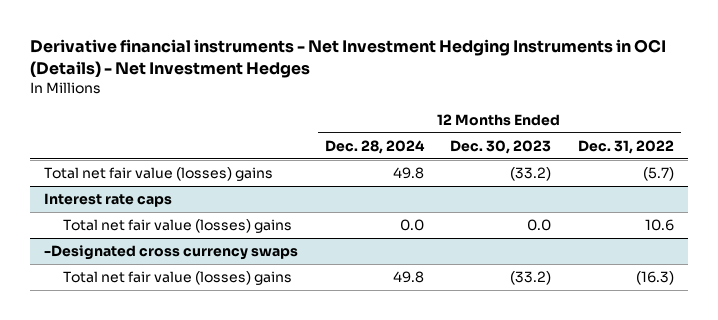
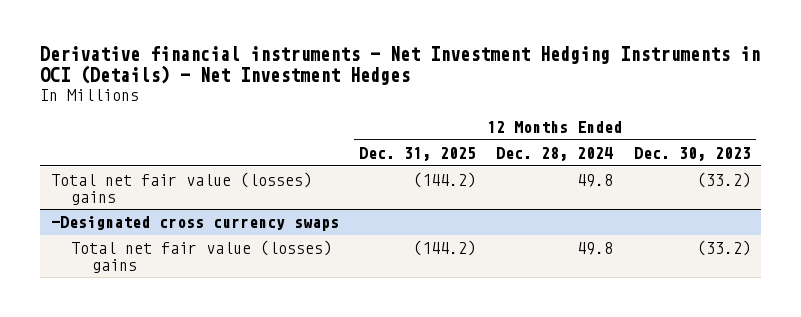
- | 12 Months Ended Dec. 28, 2024 | 12 Months Ended Dec. 30, 2023 | 12 Months Ended Dec. 31, 2022
+ | 12 Months Ended Dec. 31, 2025 | 12 Months Ended Dec. 28, 2024 | 12 Months Ended Dec. 30, 2023
- Interest rate caps
- Total net fair value (losses) gains | 0.0 | 0.0 | 10.6

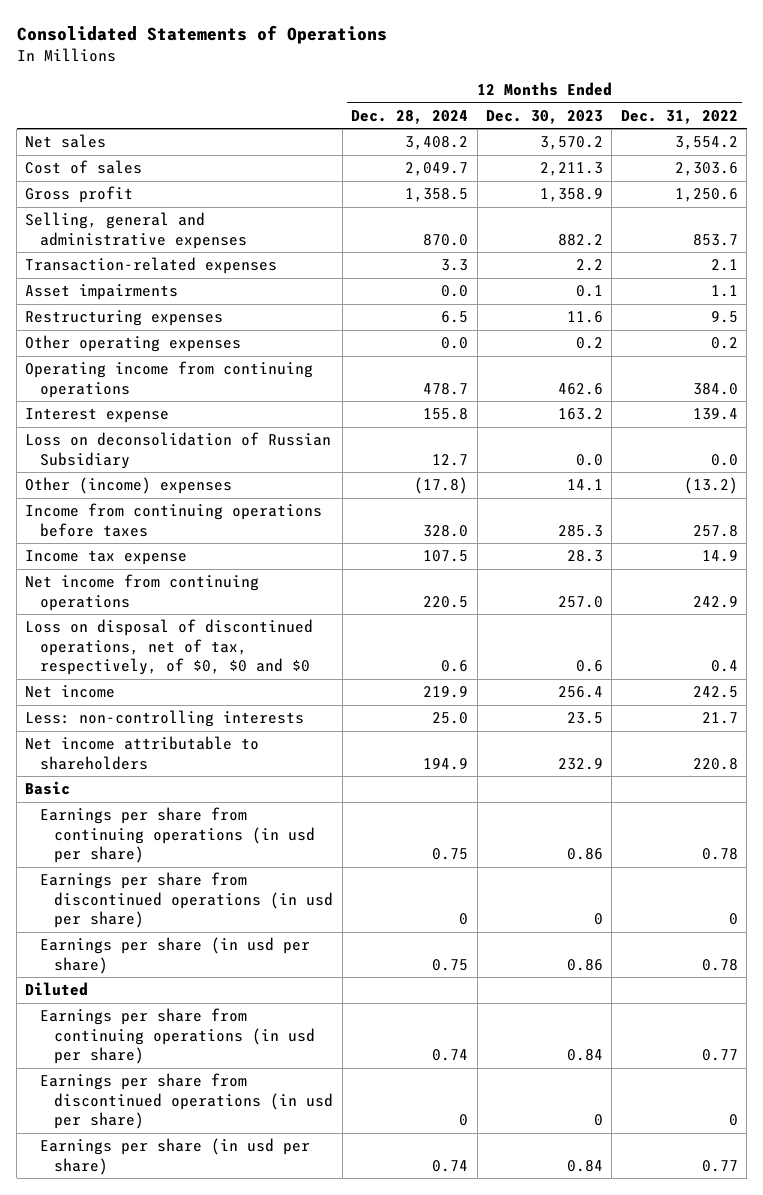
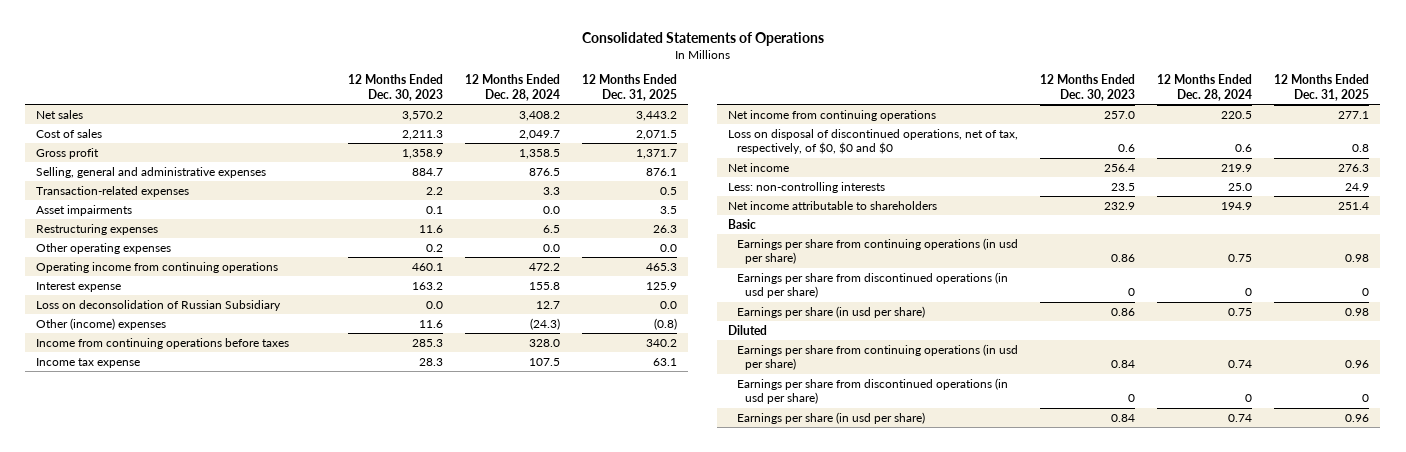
- | 12 Months Ended Dec. 28, 2024 | 12 Months Ended Dec. 30, 2023 | 12 Months Ended Dec. 31, 2022
+ | 12 Months Ended Dec. 30, 2023 | 12 Months Ended Dec. 28, 2024 | 12 Months Ended Dec. 31, 2025
- Selling, general and administrative expenses | 870.0 | 882.2 | 853.7
+ Selling, general and administrative expenses | 884.7 | 876.5 | 876.1
- Operating income from continuing operations | 478.7 | 462.6 | 384.0
+ Operating income from continuing operations | 460.1 | 472.2 | 465.3
- Other (income) expenses | (17.8) | 14.1 | (13.2)
+ Other (income) expenses | 11.6 | (24.3) | (0.8)

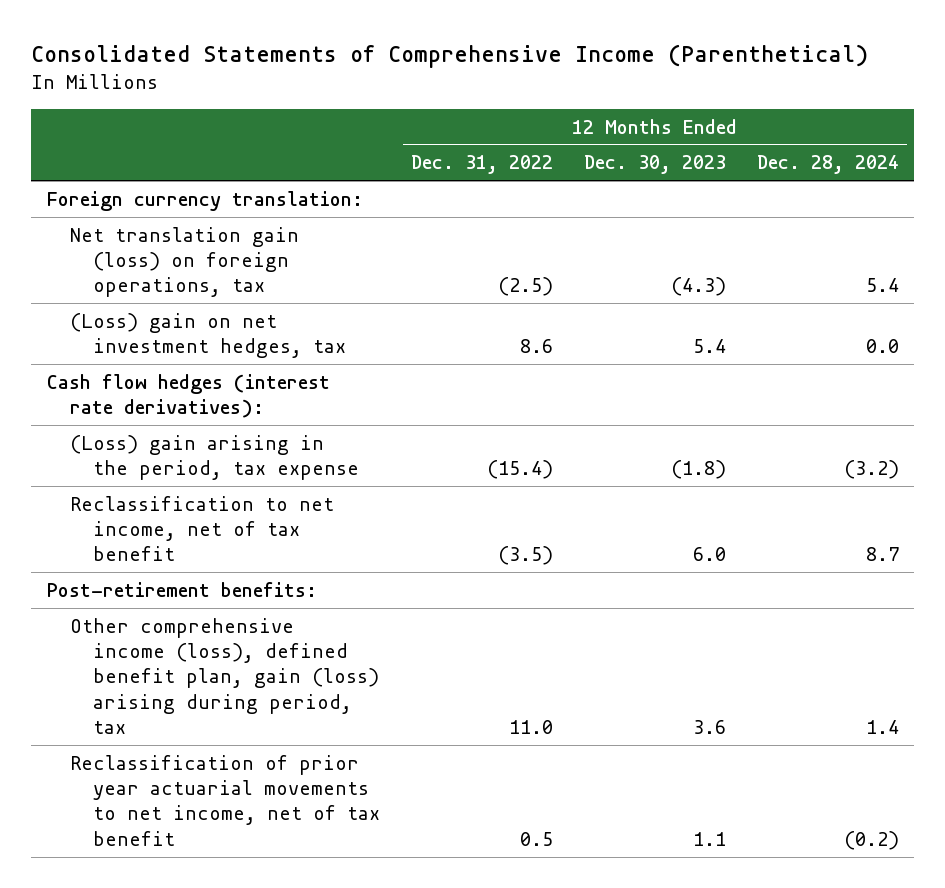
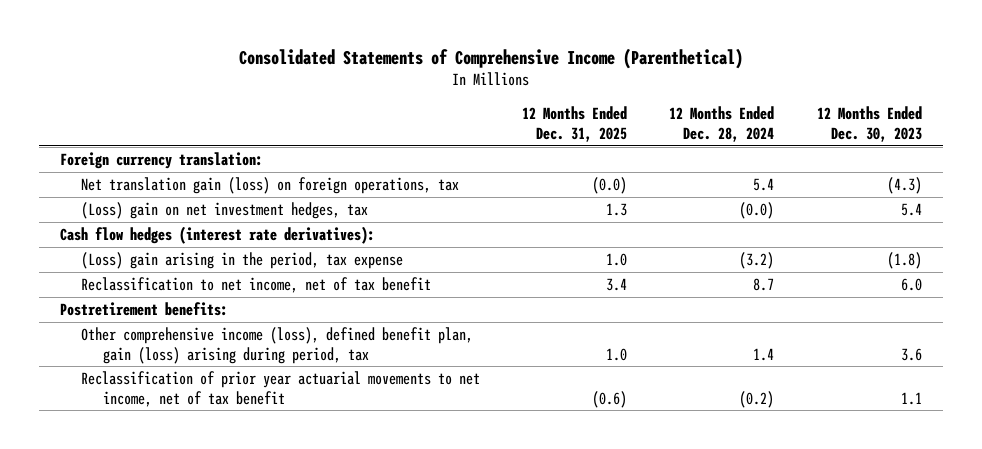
- | 12 Months Ended Dec. 31, 2022 | 12 Months Ended Dec. 30, 2023 | 12 Months Ended Dec. 28, 2024
+ | 12 Months Ended Dec. 31, 2025 | 12 Months Ended Dec. 28, 2024 | 12 Months Ended Dec. 30, 2023
- (Loss) gain on net investment hedges, tax | 8.6 | 5.4 | 0.0
+ (Loss) gain on net investment hedges, tax | 1.3 | (0.0) | 5.4
- Post-retirement benefits:
+ Postretirement benefits:

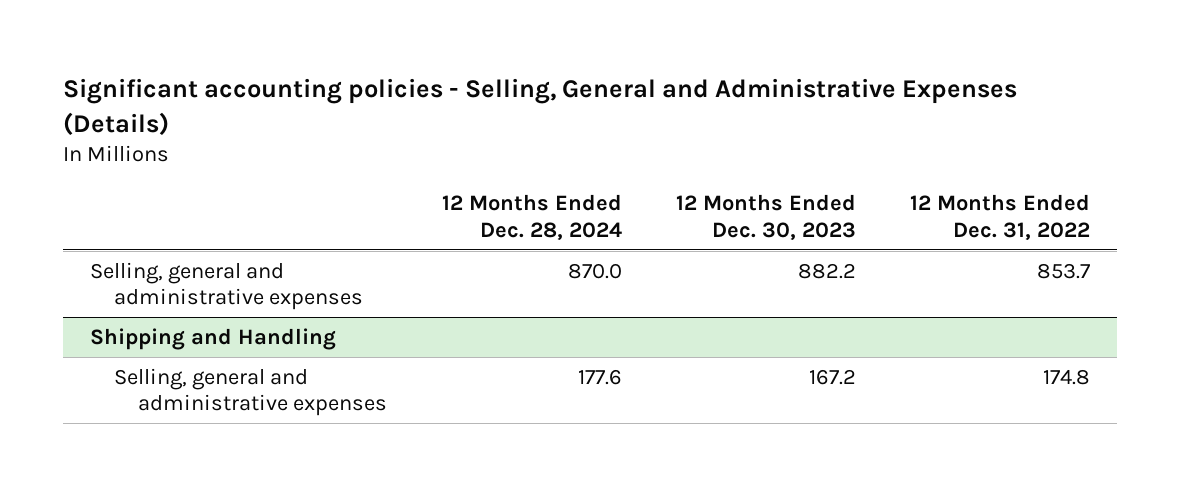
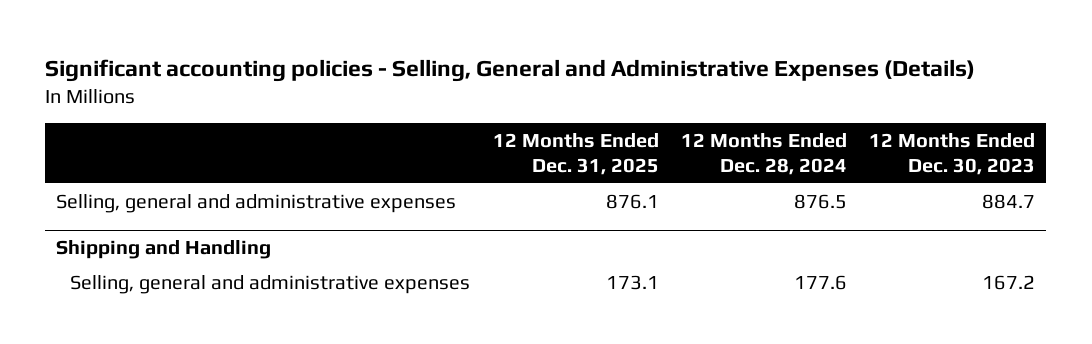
- | 12 Months Ended Dec. 28, 2024 | 12 Months Ended Dec. 30, 2023 | 12 Months Ended Dec. 31, 2022
+ | 12 Months Ended Dec. 31, 2025 | 12 Months Ended Dec. 28, 2024 | 12 Months Ended Dec. 30, 2023
- Selling, general and administrative expenses | 870.0 | 882.2 | 853.7
+ Selling, general and administrative expenses | 876.1 | 876.5 | 884.7

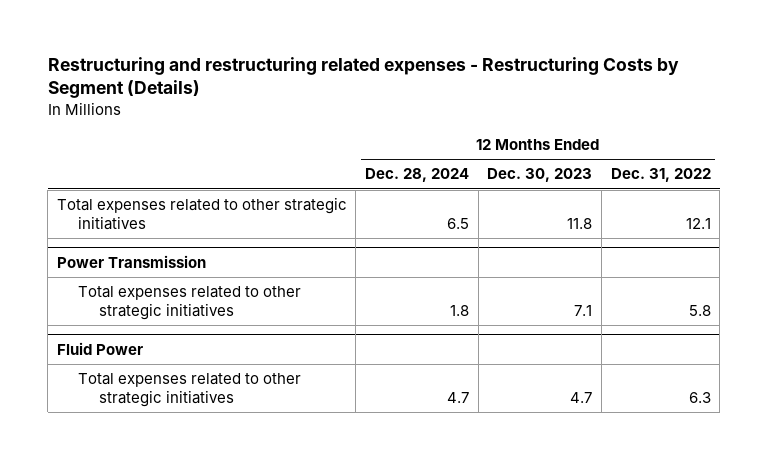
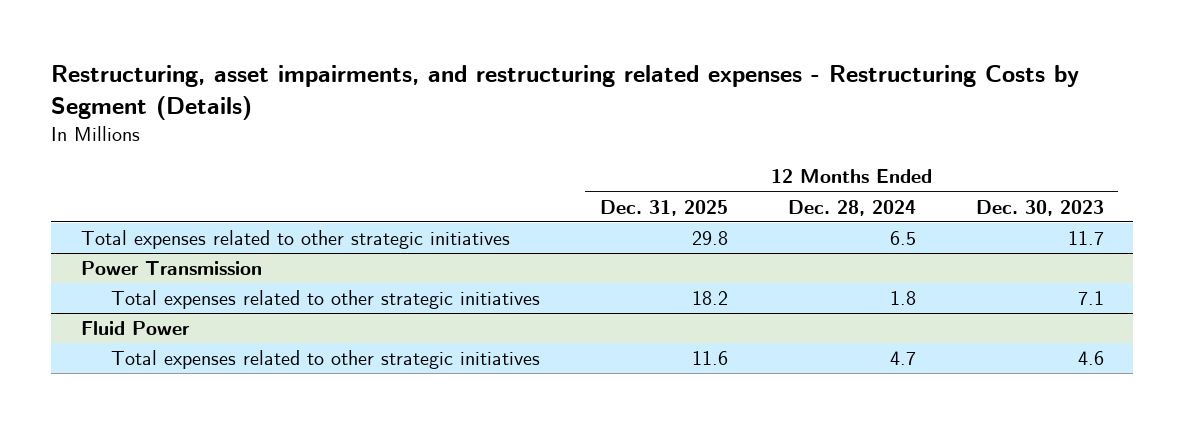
- Restructuring and restructuring related expenses - Restructuring Costs by Segment (Details)
+ Restructuring, asset impairments, and restructuring related expenses - Restructuring Costs by Segment (Details)
- | 12 Months Ended Dec. 28, 2024 | 12 Months Ended Dec. 30, 2023 | 12 Months Ended Dec. 31, 2022
+ | 12 Months Ended Dec. 31, 2025 | 12 Months Ended Dec. 28, 2024 | 12 Months Ended Dec. 30, 2023
- Total expenses related to other strategic initiatives | 6.5 | 11.8 | 12.1
+ Total expenses related to other strategic initiatives | 29.8 | 6.5 | 11.7
@ Fluid Power
- Total expenses related to other strategic initiatives | 4.7 | 4.7 | 6.3
+ Total expenses related to other strategic initiatives | 11.6 | 4.7 | 4.6

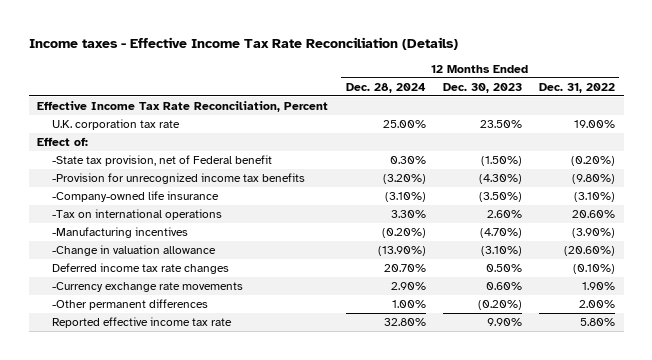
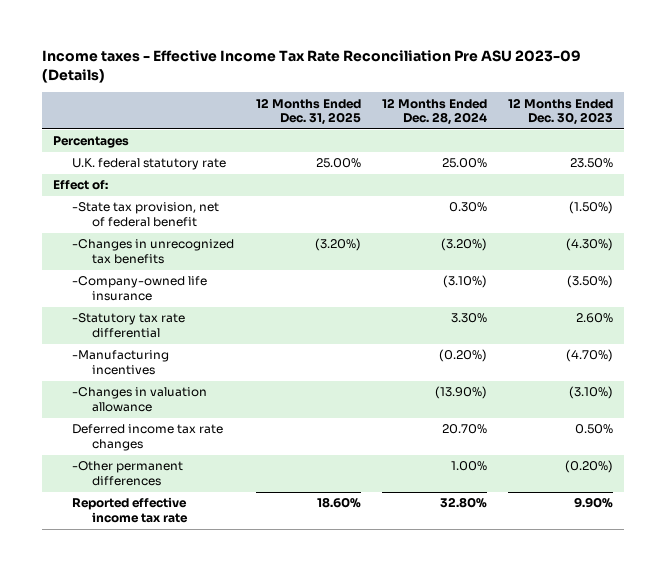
- Income taxes - Effective Income Tax Rate Reconciliation (Details)
+ Income taxes - Effective Income Tax Rate Reconciliation Pre ASU 2023-09 (Details)
- | 12 Months Ended Dec. 28, 2024 | 12 Months Ended Dec. 30, 2023 | 12 Months Ended Dec. 31, 2022
+ | 12 Months Ended Dec. 31, 2025 | 12 Months Ended Dec. 28, 2024 | 12 Months Ended Dec. 30, 2023
- Effective Income Tax Rate Reconciliation, Percent
- U.K. corporation tax rate | 25.00% | 23.50% | 19.00%
+ Percentages
+ U.K. federal statutory rate | 25.00% | 25.00% | 23.50%
- -State tax provision, net of Federal benefit | 0.30% | (1.50%) | (0.20%)
- -Provision for unrecognized income tax benefits | (3.20%) | (4.30%) | (9.80%)
+ -State tax provision, net of federal benefit | | 0.30% | (1.50%)
+ -Changes in unrecognized tax benefits | (3.20%) | (3.20%) | (4.30%)
- -Tax on international operations | 3.30% | 2.60% | 20.60%
+ -Statutory tax rate differential | | 3.30% | 2.60%
- -Change in valuation allowance | (13.90%) | (3.10%) | (20.60%)
+ -Changes in valuation allowance | | (13.90%) | (3.10%)
- -Currency exchange rate movements | 2.90% | 0.60% | 1.90%

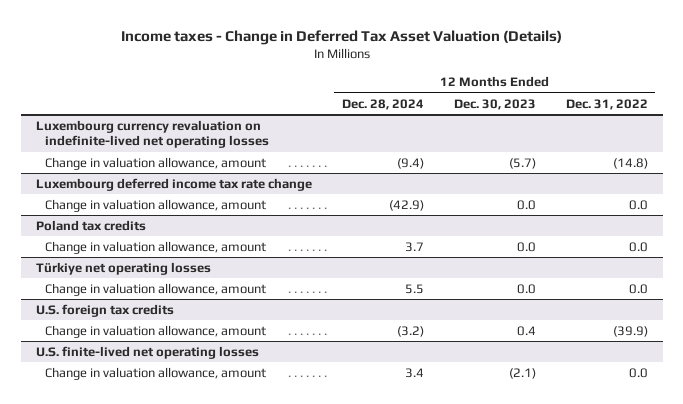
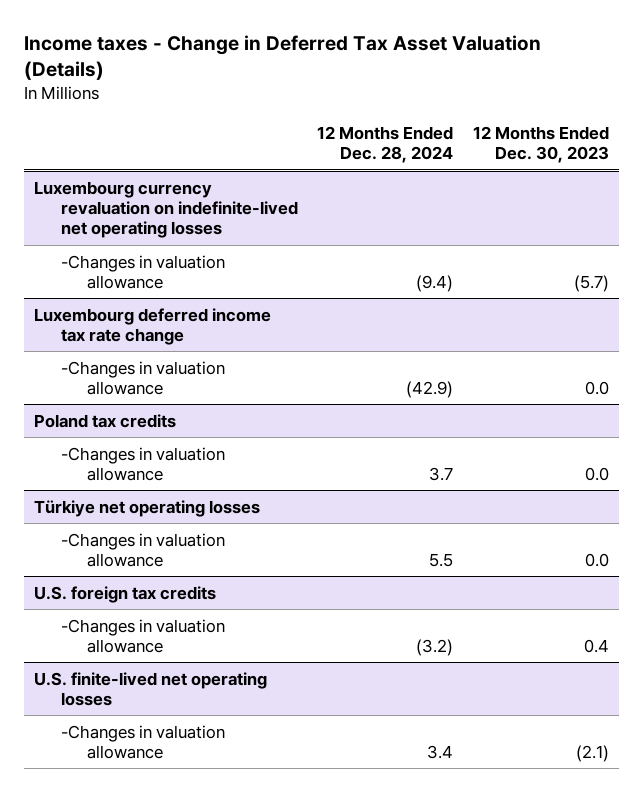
- | 12 Months Ended Dec. 28, 2024 | 12 Months Ended Dec. 30, 2023 | 12 Months Ended Dec. 31, 2022
+ | 12 Months Ended Dec. 28, 2024 | 12 Months Ended Dec. 30, 2023
@ Luxembourg currency revaluation on indefinite-lived net operating losses
- Change in valuation allowance, amount | (9.4) | (5.7) | (14.8)
+ -Changes in valuation allowance | (9.4) | (5.7)
@ Luxembourg deferred income tax rate change
- Change in valuation allowance, amount | (42.9) | 0.0 | 0.0
+ -Changes in valuation allowance | (42.9) | 0.0
@ Poland tax credits
- Change in valuation allowance, amount | 3.7 | 0.0 | 0.0
+ -Changes in valuation allowance | 3.7 | 0.0
@ Türkiye net operating losses
- Change in valuation allowance, amount | 5.5 | 0.0 | 0.0
+ -Changes in valuation allowance | 5.5 | 0.0
@ U.S. foreign tax credits
- Change in valuation allowance, amount | (3.2) | 0.4 | (39.9)
+ -Changes in valuation allowance | (3.2) | 0.4
@ U.S. finite-lived net operating losses
- Change in valuation allowance, amount | 3.4 | (2.1) | 0.0
+ -Changes in valuation allowance | 3.4 | (2.1)

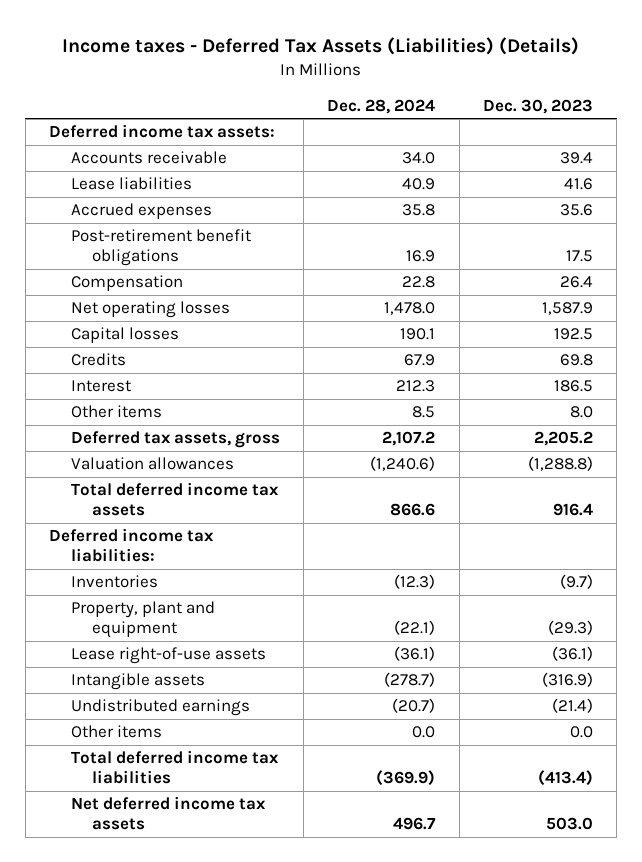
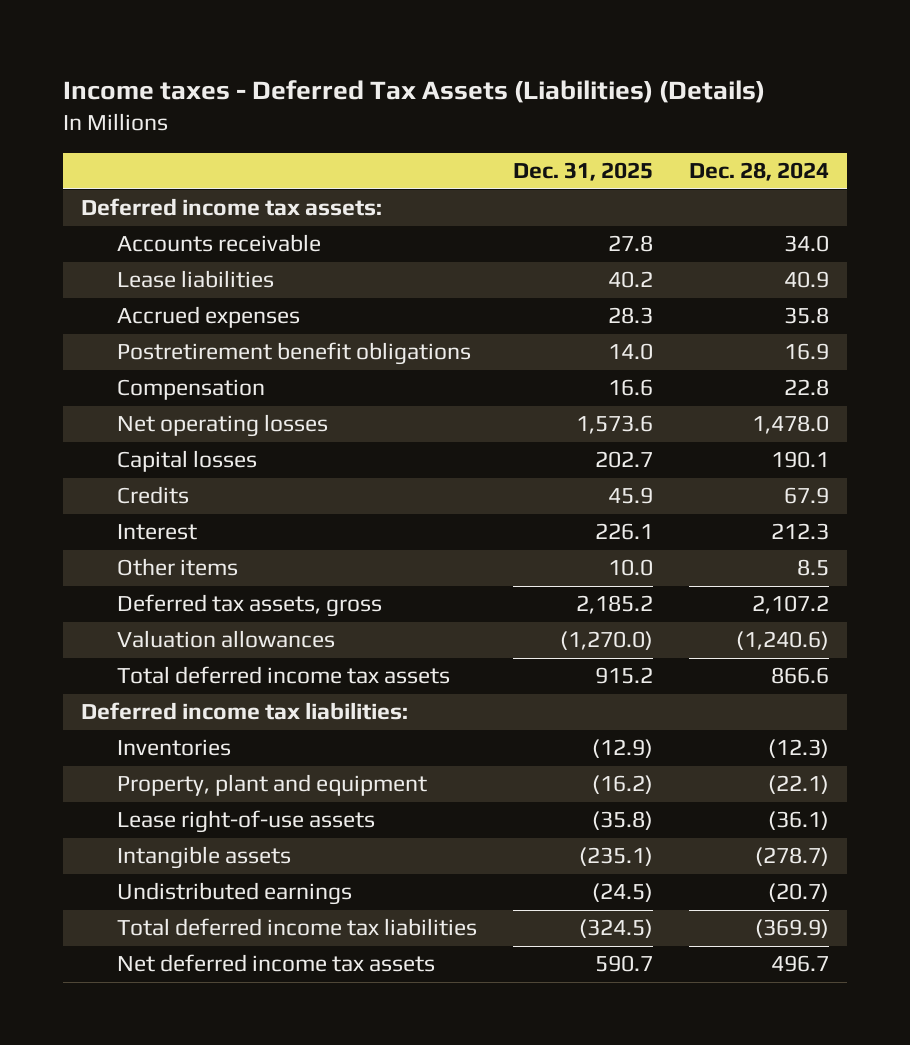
- | Dec. 28, 2024 | Dec. 30, 2023
+ | Dec. 31, 2025 | Dec. 28, 2024
- Post-retirement benefit obligations | 16.9 | 17.5
+ Postretirement benefit obligations | 14.0 | 16.9
- Other items | 0.0 | 0.0

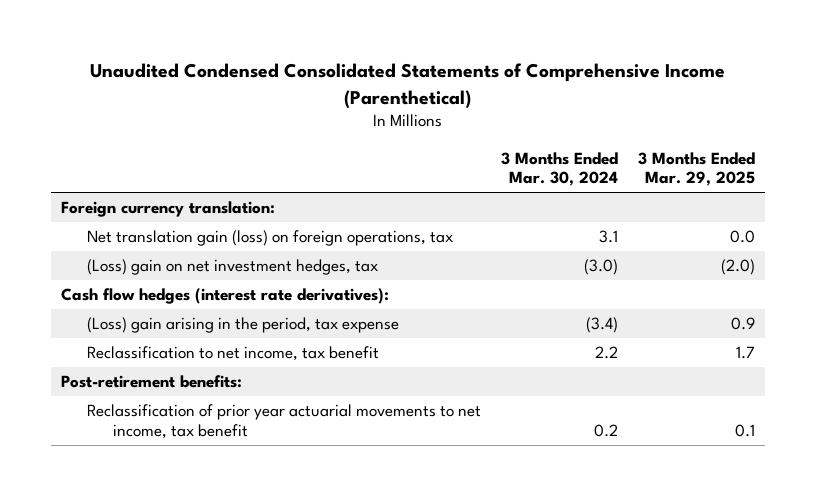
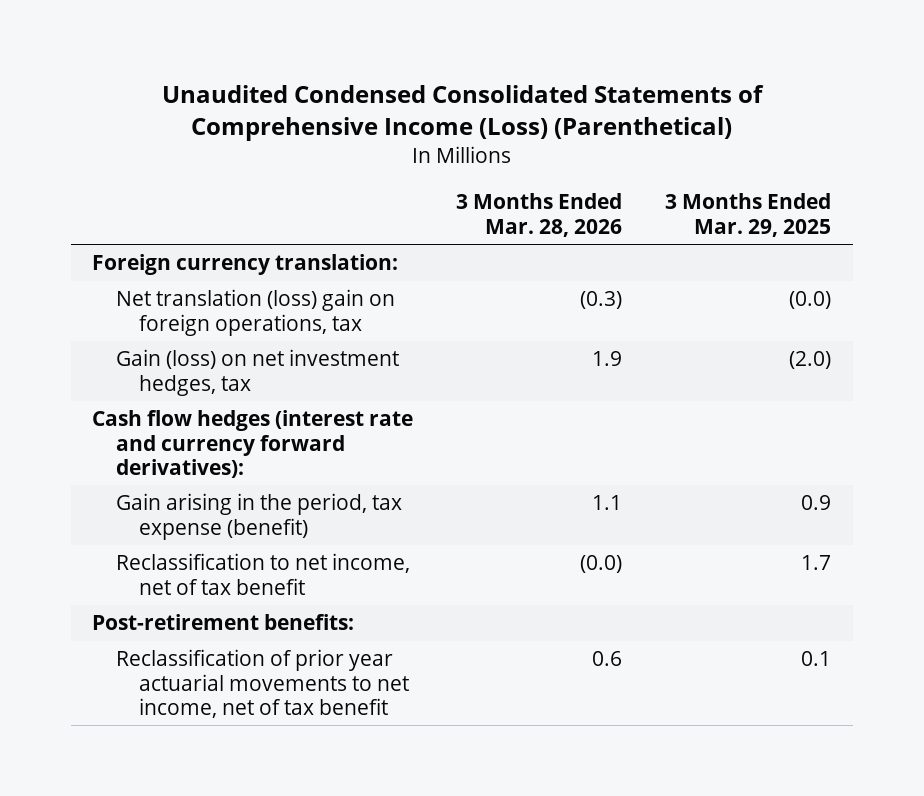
- Unaudited Condensed Consolidated Statements of Comprehensive Income (Parenthetical)
+ Unaudited Condensed Consolidated Statements of Comprehensive Income (Loss) (Parenthetical)
- | 3 Months Ended Mar. 30, 2024 | 3 Months Ended Mar. 29, 2025
+ | 3 Months Ended Mar. 28, 2026 | 3 Months Ended Mar. 29, 2025
- Net translation gain (loss) on foreign operations, tax | 3.1 | 0.0
- (Loss) gain on net investment hedges, tax | (3.0) | (2.0)
- Cash flow hedges (interest rate derivatives):
- (Loss) gain arising in the period, tax expense | (3.4) | 0.9
- Reclassification to net income, tax benefit | 2.2 | 1.7
+ Net translation (loss) gain on foreign operations, tax | (0.3) | (0.0)
+ Gain (loss) on net investment hedges, tax | 1.9 | (2.0)
+ Cash flow hedges (interest rate and currency forward derivatives):
+ Gain arising in the period, tax expense (benefit) | 1.1 | 0.9
+ Reclassification to net income, net of tax benefit | (0.0) | 1.7
- Reclassification of prior year actuarial movements to net income, tax benefit | 0.2 | 0.1
+ Reclassification of prior year actuarial movements to net income, net of tax benefit | 0.6 | 0.1

